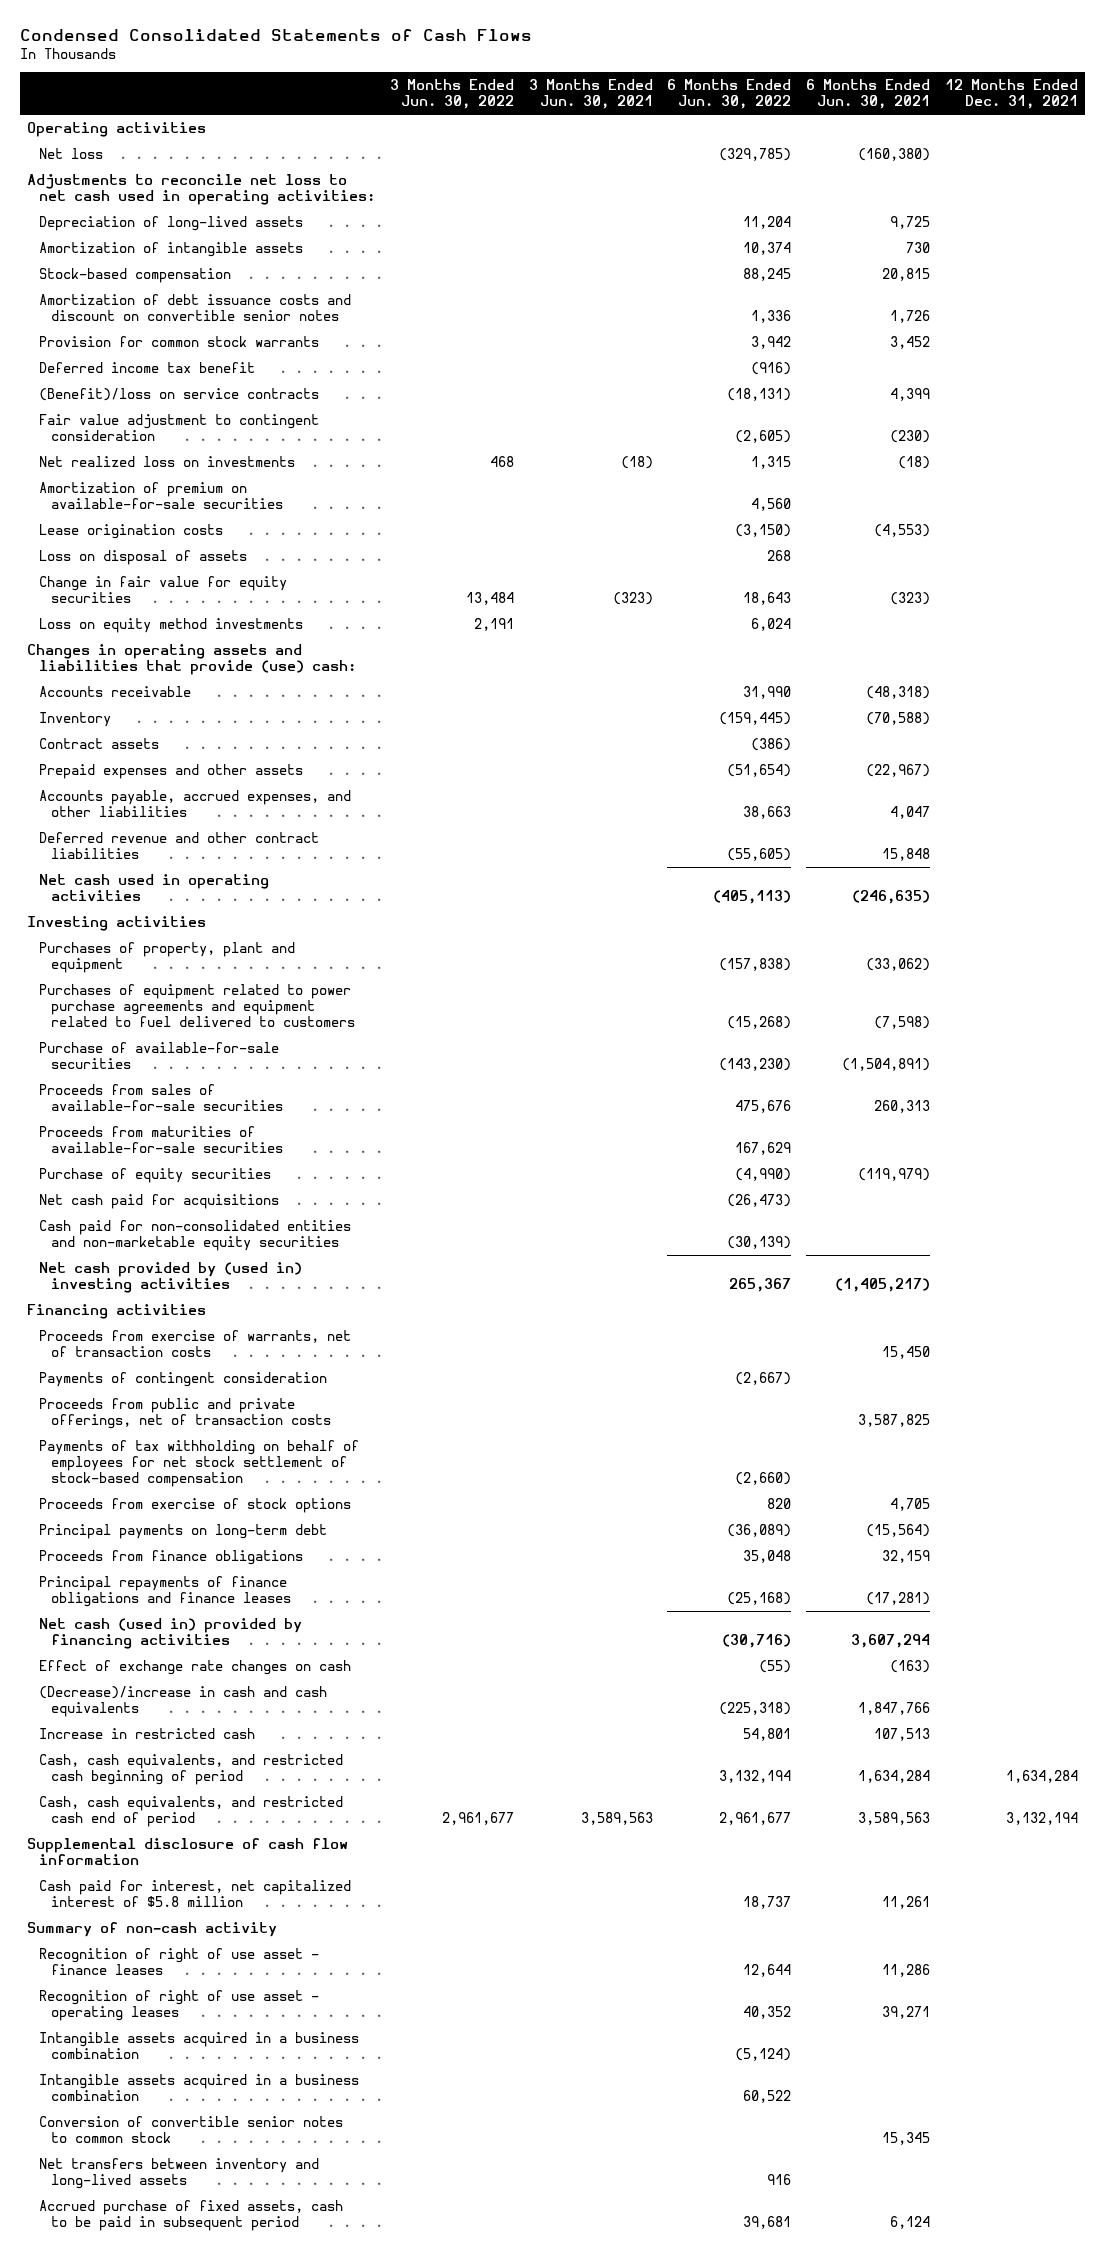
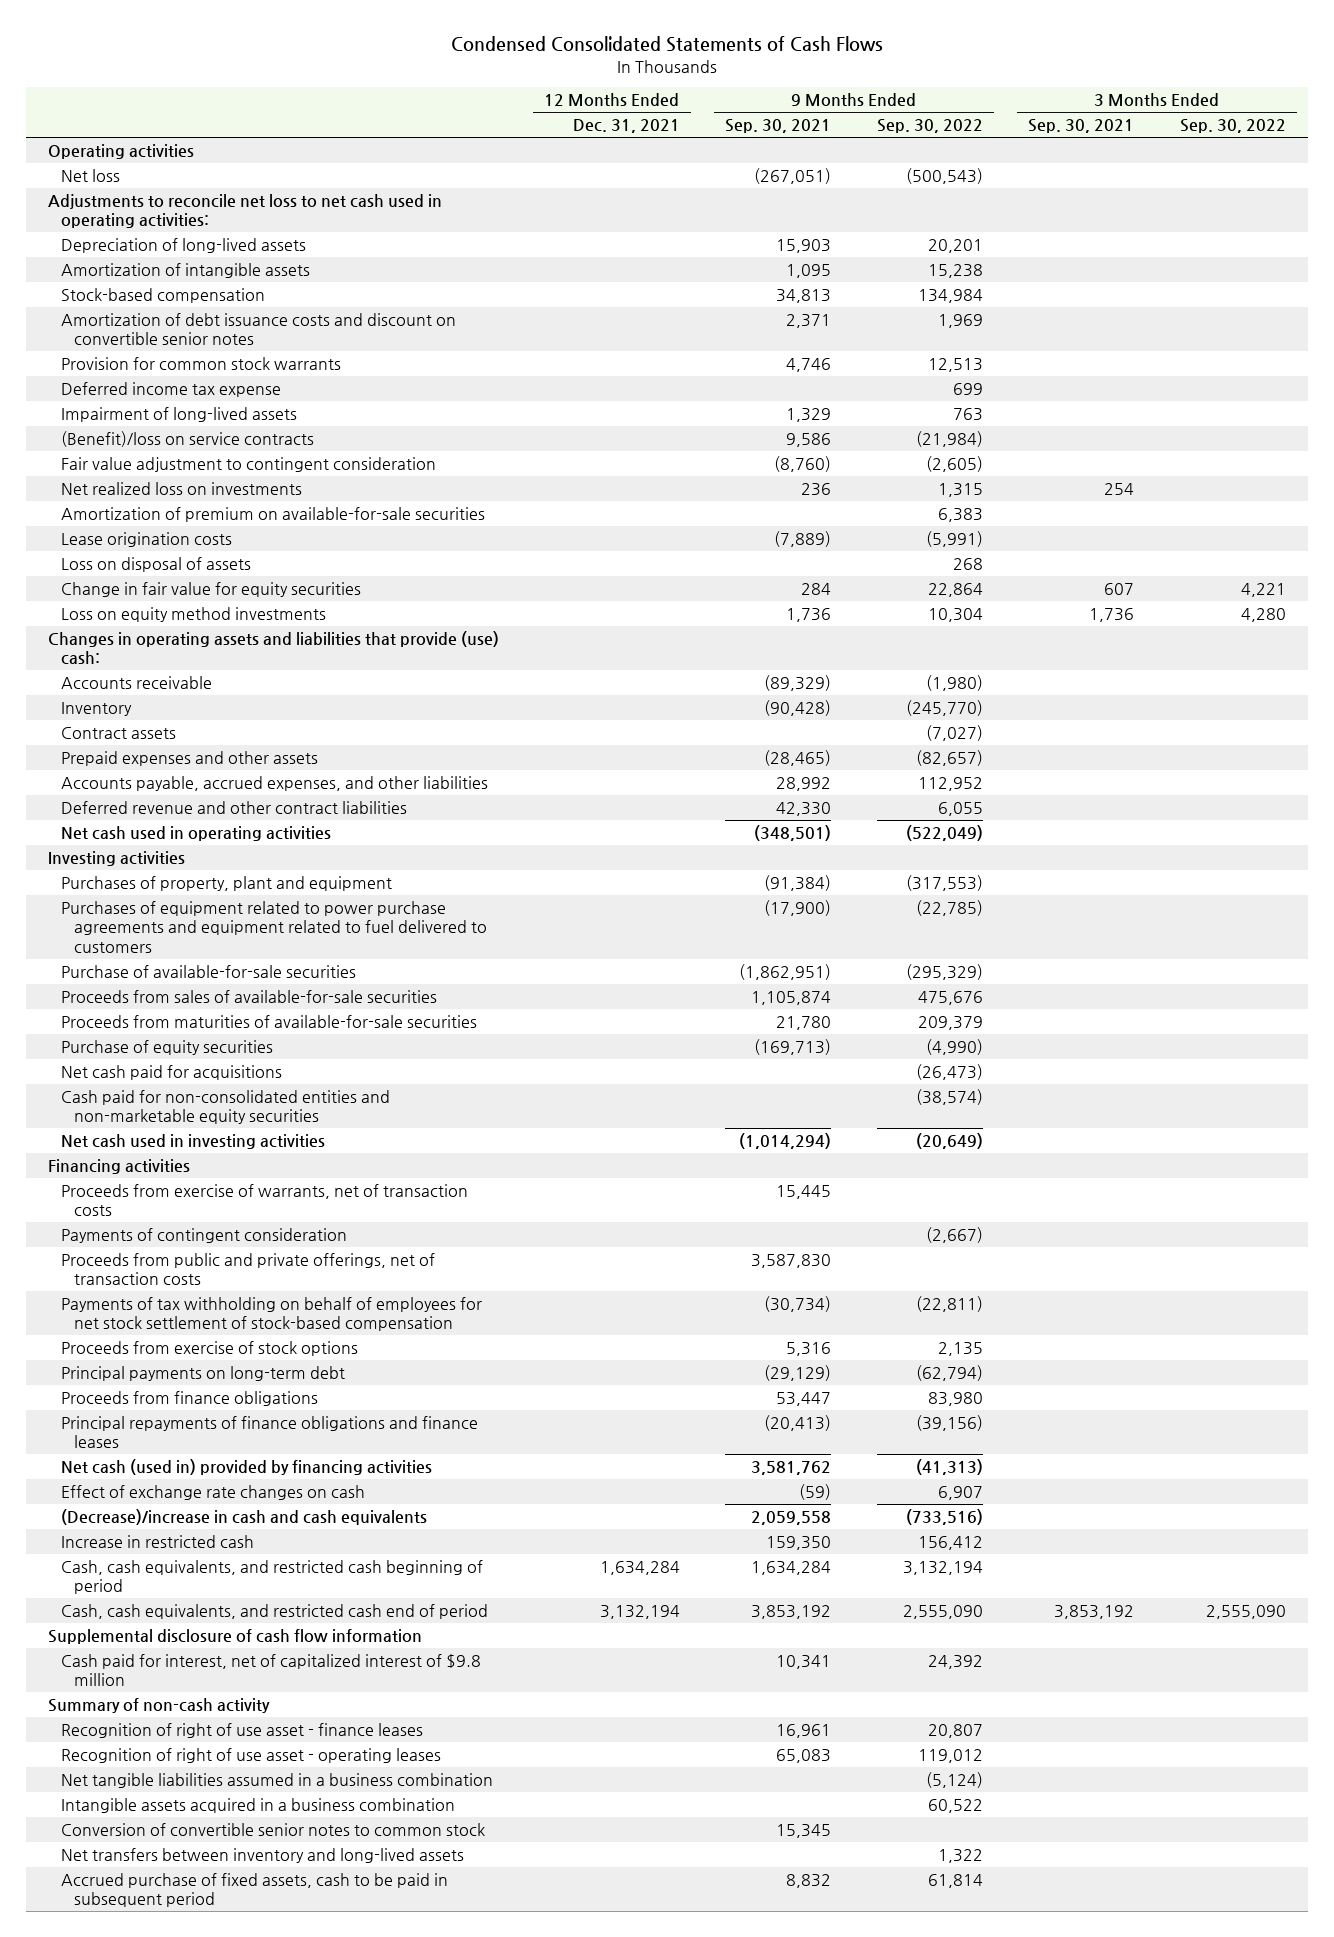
- | 3 Months Ended Jun. 30, 2022 | 3 Months Ended Jun. 30, 2021 | 6 Months Ended Jun. 30, 2022 | 6 Months Ended Jun. 30, 2021 | 12 Months Ended Dec. 31, 2021
+ | 12 Months Ended Dec. 31, 2021 | 9 Months Ended Sep. 30, 2021 | 9 Months Ended Sep. 30, 2022 | 3 Months Ended Sep. 30, 2021 | 3 Months Ended Sep. 30, 2022
- Deferred income tax benefit | | | (916) | |
+ Deferred income tax expense | | | 699 | |
+ Impairment of long-lived assets | | 1,329 | 763 | |
- Net cash provided by (used in) investing activities | | | 265,367 | (1,405,217) |
+ Net cash used in investing activities | | (1,014,294) | (20,649) | |
- Cash paid for interest, net capitalized interest of $5.8 million | | | 18,737 | 11,261 |
+ Cash paid for interest, net of capitalized interest of $9.8 million | | 10,341 | 24,392 | |
- Intangible assets acquired in a business combination | | | (5,124) | |
+ Net tangible liabilities assumed in a business combination | | | (5,124) | |

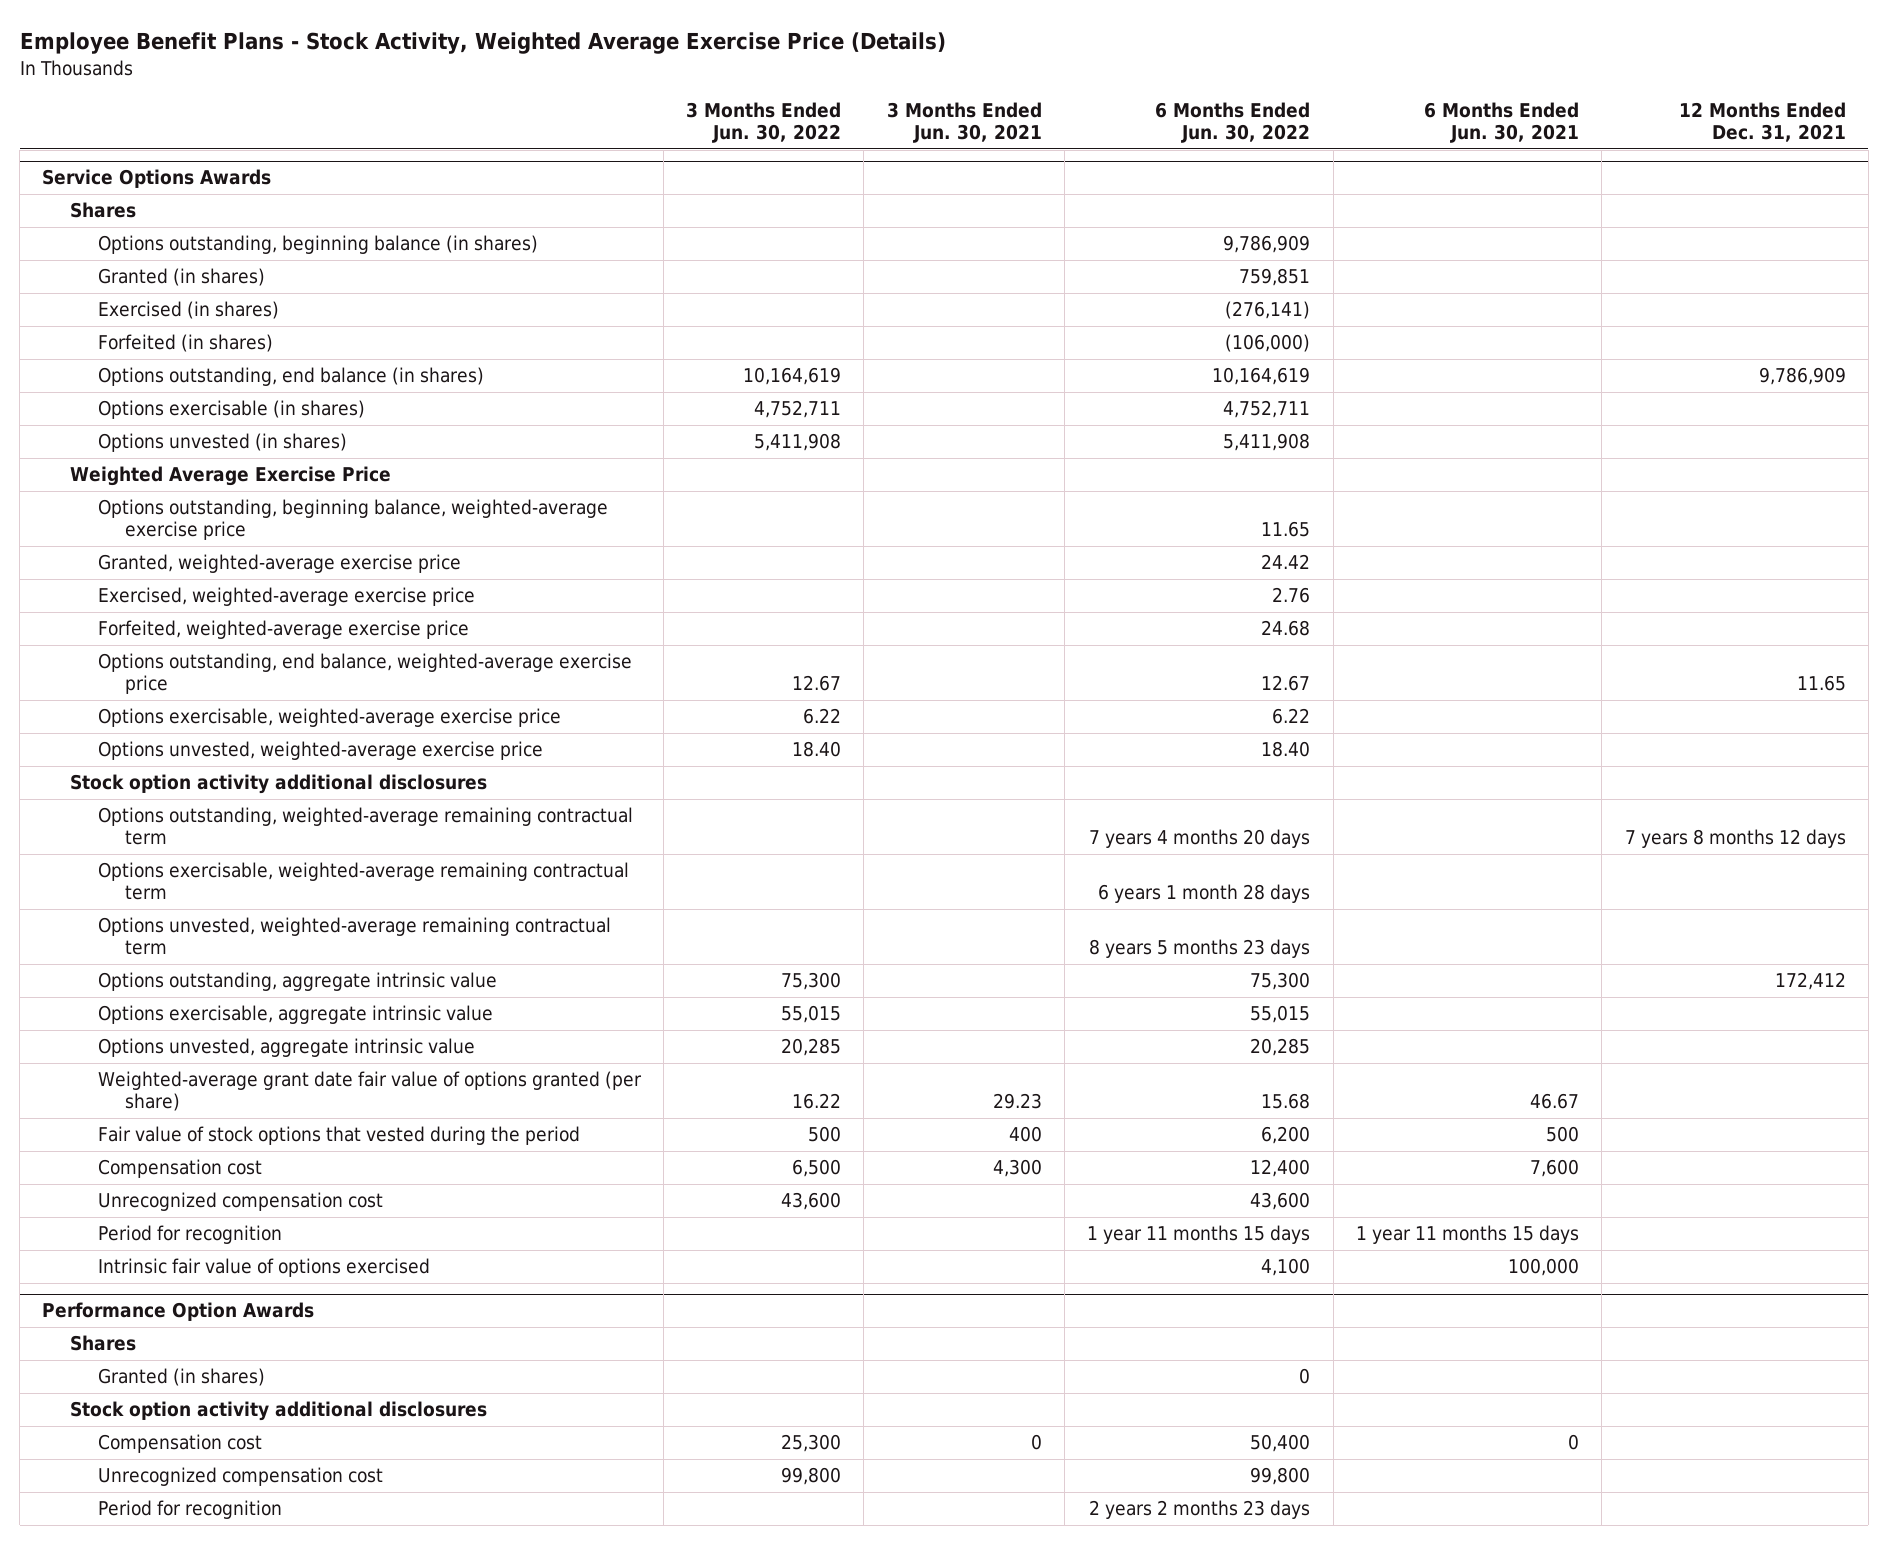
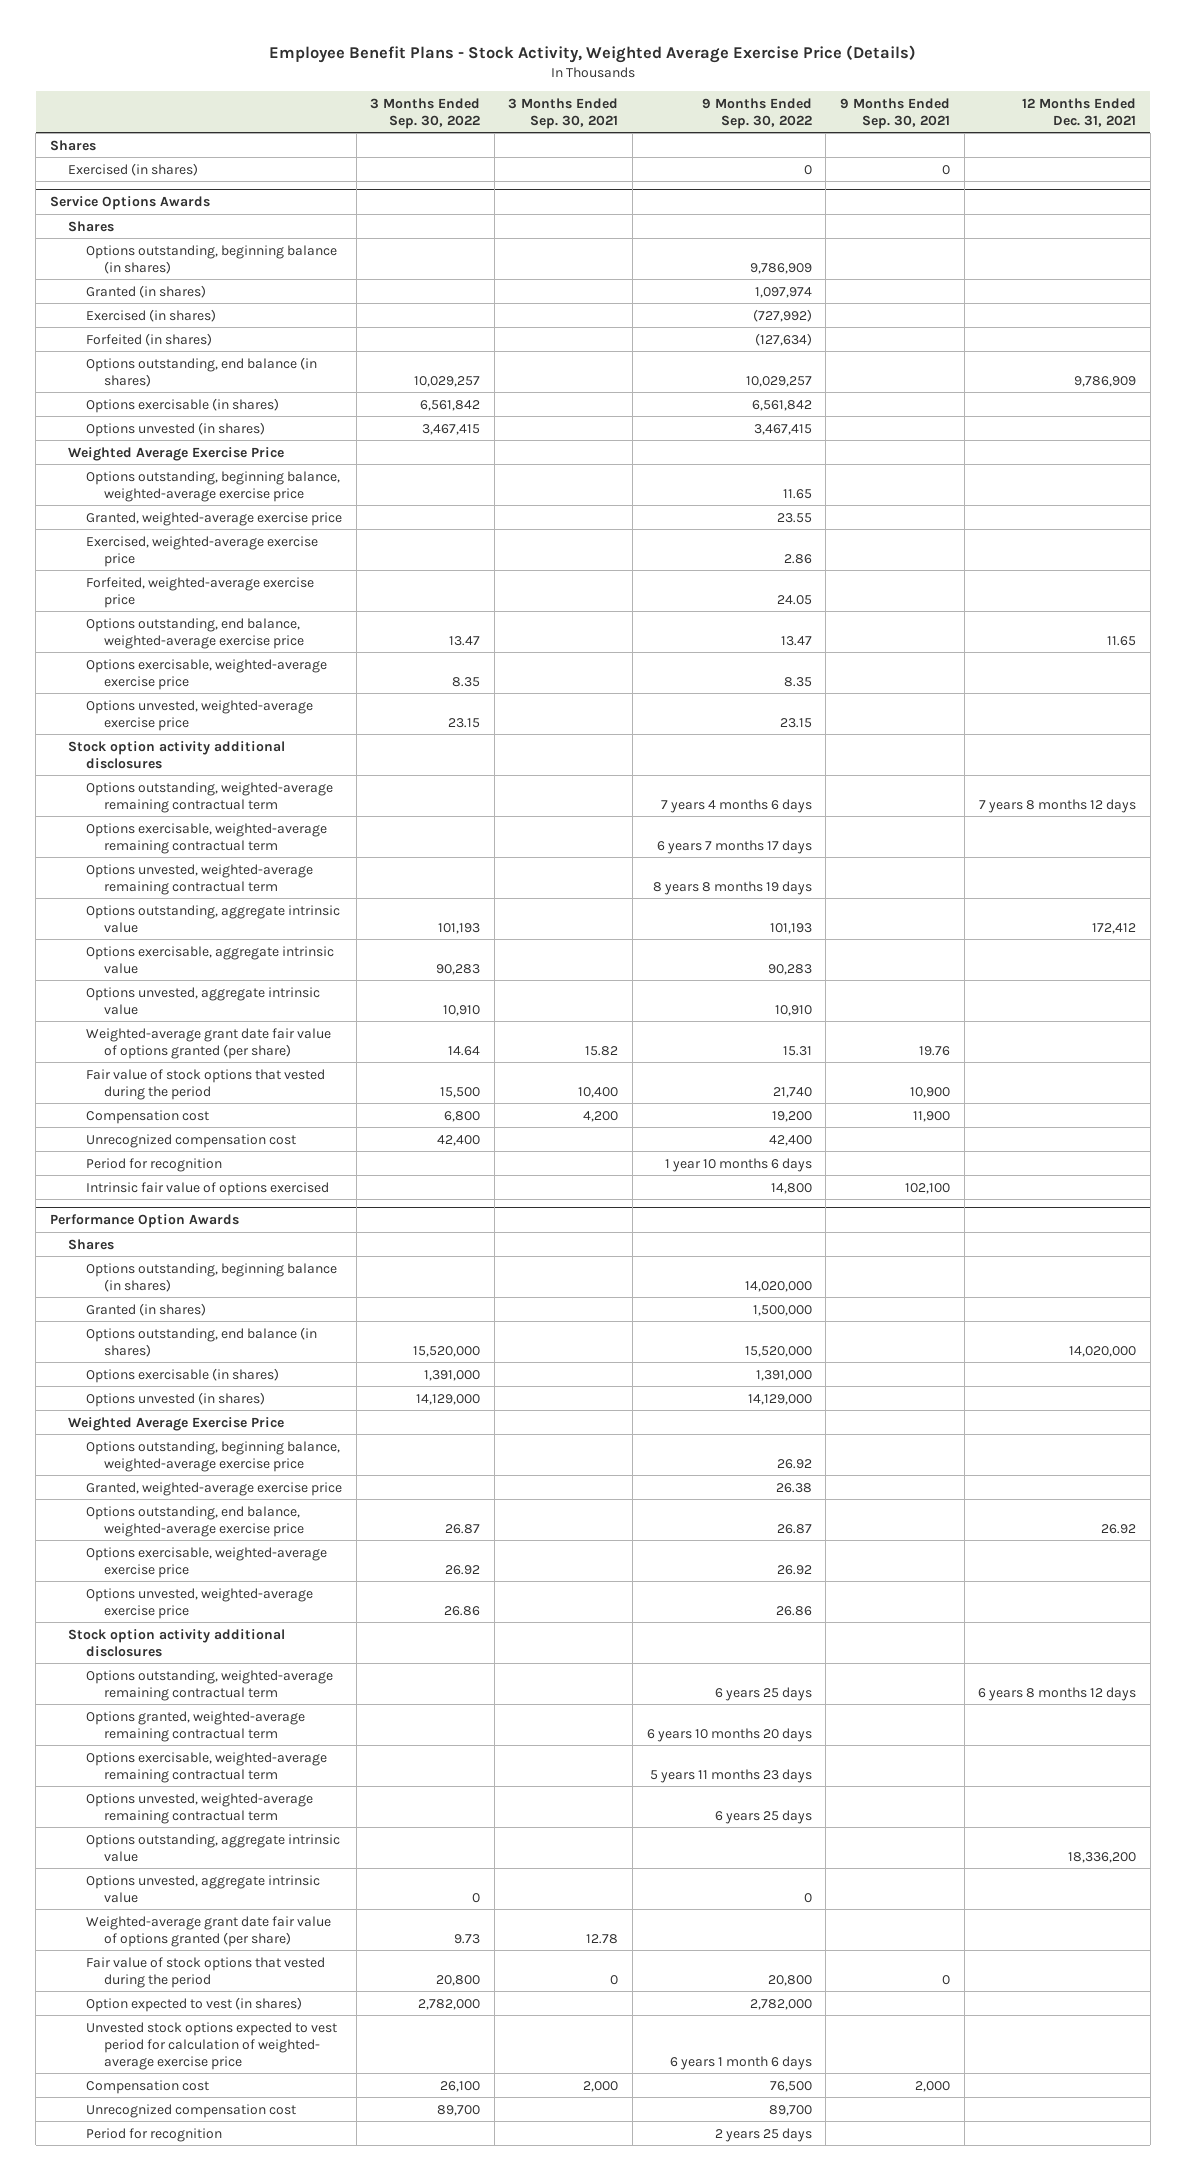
- | 3 Months Ended Jun. 30, 2022 | 3 Months Ended Jun. 30, 2021 | 6 Months Ended Jun. 30, 2022 | 6 Months Ended Jun. 30, 2021 | 12 Months Ended Dec. 31, 2021
+ | 3 Months Ended Sep. 30, 2022 | 3 Months Ended Sep. 30, 2021 | 9 Months Ended Sep. 30, 2022 | 9 Months Ended Sep. 30, 2021 | 12 Months Ended Dec. 31, 2021
+ Shares
+ Exercised (in shares) | | | 0 | 0 |
@ Performance Option Awards
+ Options outstanding, beginning balance (in shares) | | | 14,020,000 | |
+ Options outstanding, end balance (in shares) | 15,520,000 | | 15,520,000 | | 14,020,000
+ Options exercisable (in shares) | 1,391,000 | | 1,391,000 | |
+ Options unvested (in shares) | 14,129,000 | | 14,129,000 | |
+ Weighted Average Exercise Price
+ Options outstanding, beginning balance, weighted-average exercise price | | | 26.92 | |
+ Granted, weighted-average exercise price | | | 26.38 | |
+ Options outstanding, end balance, weighted-average exercise price | 26.87 | | 26.87 | | 26.92
+ Options exercisable, weighted-average exercise price | 26.92 | | 26.92 | |
+ Options unvested, weighted-average exercise price | 26.86 | | 26.86 | |
+ Options outstanding, weighted-average remaining contractual term | | | 6 years 25 days | | 6 years 8 months 12 days
+ Options granted, weighted-average remaining contractual term | | | 6 years 10 months 20 days | |
+ Options exercisable, weighted-average remaining contractual term | | | 5 years 11 months 23 days | |
+ Options unvested, weighted-average remaining contractual term | | | 6 years 25 days | |
+ Options outstanding, aggregate intrinsic value | | | | | 18,336,200
+ Options unvested, aggregate intrinsic value | 0 | | 0 | |
+ Weighted-average grant date fair value of options granted (per share) | 9.73 | 12.78 | | |
+ Fair value of stock options that vested during the period | 20,800 | 0 | 20,800 | 0 |
+ Option expected to vest (in shares) | 2,782,000 | | 2,782,000 | |
+ Unvested stock options expected to vest period for calculation of weighted- average exercise price | | | 6 years 1 month 6 days | |

